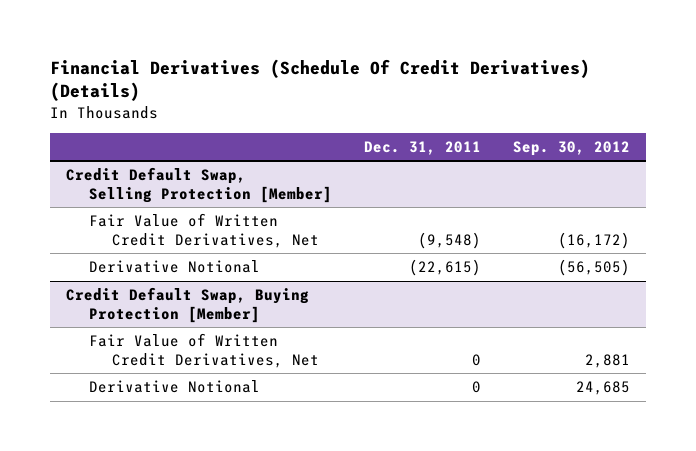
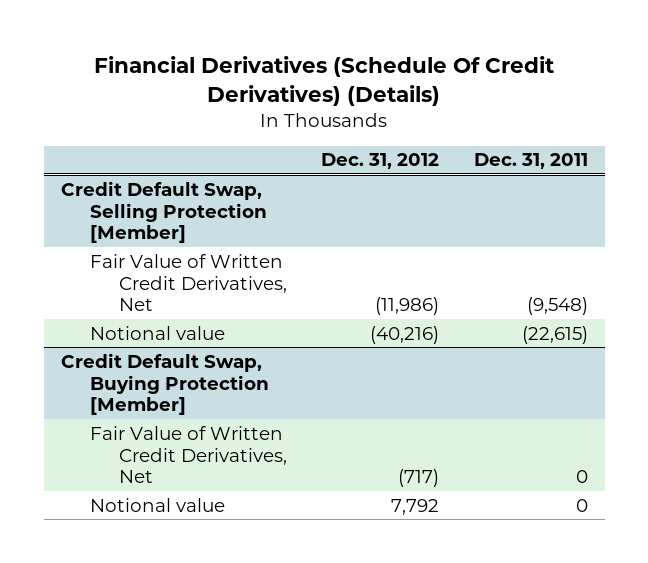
- | Dec. 31, 2011 | Sep. 30, 2012
+ | Dec. 31, 2012 | Dec. 31, 2011
@ Credit Default Swap, Selling Protection [Member]
- Derivative Notional | (22,615) | (56,505)
+ Notional value | (40,216) | (22,615)
@ Credit Default Swap, Buying Protection [Member]
- Derivative Notional | 0 | 24,685
+ Notional value | 7,792 | 0

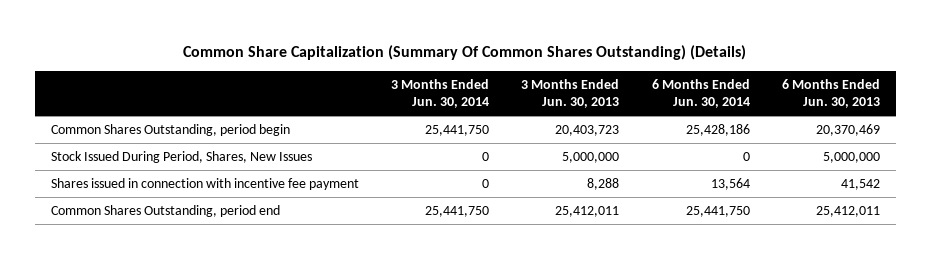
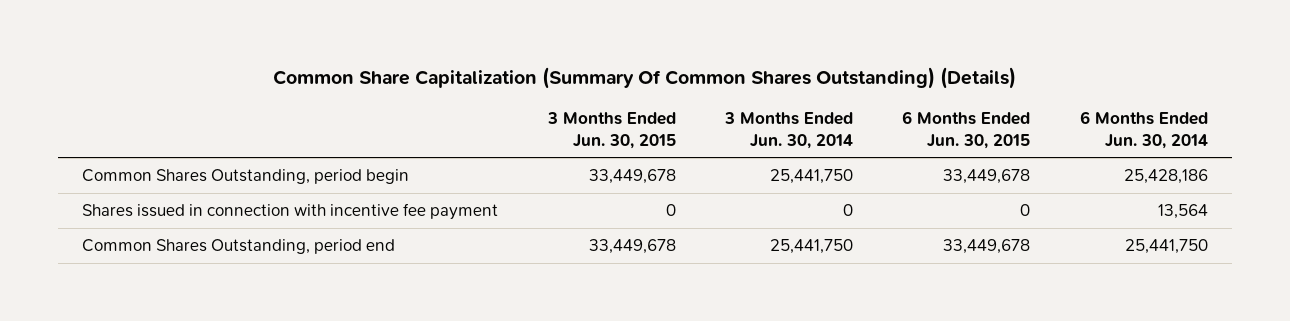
- | 3 Months Ended Jun. 30, 2014 | 3 Months Ended Jun. 30, 2013 | 6 Months Ended Jun. 30, 2014 | 6 Months Ended Jun. 30, 2013
+ | 3 Months Ended Jun. 30, 2015 | 3 Months Ended Jun. 30, 2014 | 6 Months Ended Jun. 30, 2015 | 6 Months Ended Jun. 30, 2014
- Stock Issued During Period, Shares, New Issues | 0 | 5,000,000 | 0 | 5,000,000

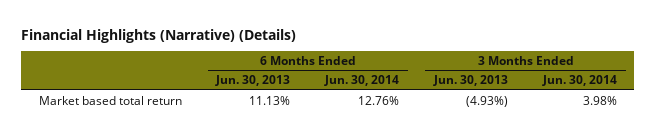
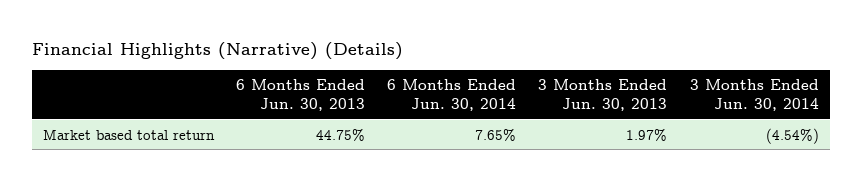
- Market based total return | 11.13% | 12.76% | (4.93%) | 3.98%
+ Market based total return | 44.75% | 7.65% | 1.97% | (4.54%)

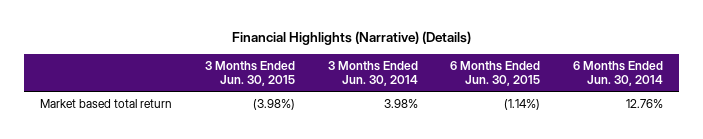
- | 6 Months Ended Jun. 30, 2013 | 6 Months Ended Jun. 30, 2014 | 3 Months Ended Jun. 30, 2013 | 3 Months Ended Jun. 30, 2014
+ | 3 Months Ended Jun. 30, 2015 | 3 Months Ended Jun. 30, 2014 | 6 Months Ended Jun. 30, 2015 | 6 Months Ended Jun. 30, 2014
- Market based total return | 44.75% | 7.65% | 1.97% | (4.54%)
+ Market based total return | (3.98%) | 3.98% | (1.14%) | 12.76%

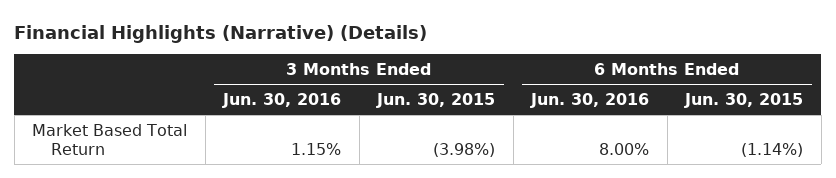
- | 3 Months Ended Jun. 30, 2015 | 3 Months Ended Jun. 30, 2014 | 6 Months Ended Jun. 30, 2015 | 6 Months Ended Jun. 30, 2014
+ | 3 Months Ended Jun. 30, 2016 | 3 Months Ended Jun. 30, 2015 | 6 Months Ended Jun. 30, 2016 | 6 Months Ended Jun. 30, 2015
- Market based total return | (3.98%) | 3.98% | (1.14%) | 12.76%
+ Market Based Total Return | 1.15% | (3.98%) | 8.00% | (1.14%)

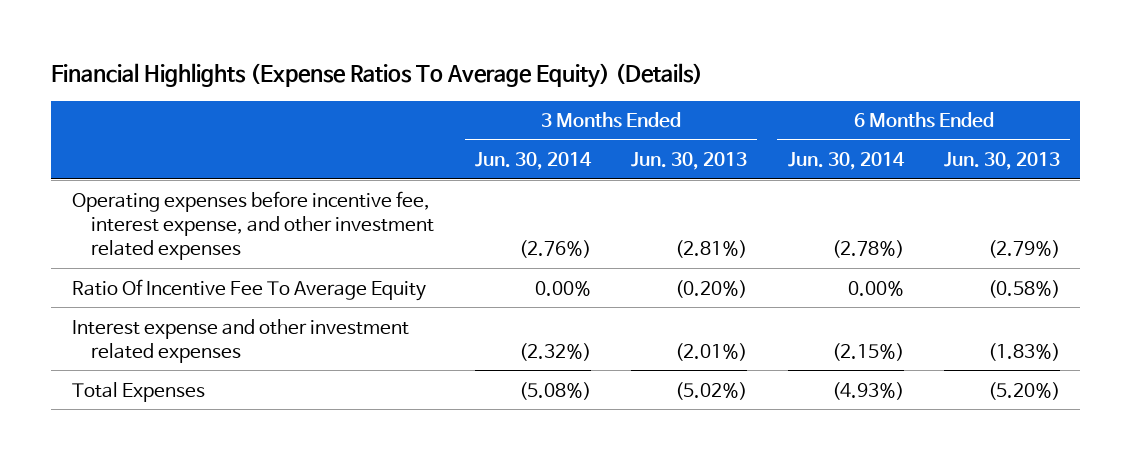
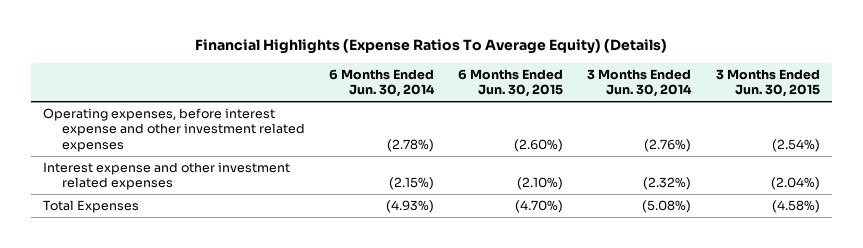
- | 3 Months Ended Jun. 30, 2014 | 3 Months Ended Jun. 30, 2013 | 6 Months Ended Jun. 30, 2014 | 6 Months Ended Jun. 30, 2013
+ | 6 Months Ended Jun. 30, 2014 | 6 Months Ended Jun. 30, 2015 | 3 Months Ended Jun. 30, 2014 | 3 Months Ended Jun. 30, 2015
- Operating expenses before incentive fee, interest expense, and other investment related expenses | (2.76%) | (2.81%) | (2.78%) | (2.79%)
- Ratio Of Incentive Fee To Average Equity | 0.00% | (0.20%) | 0.00% | (0.58%)
+ Operating expenses, before interest expense and other investment related expenses | (2.78%) | (2.60%) | (2.76%) | (2.54%)

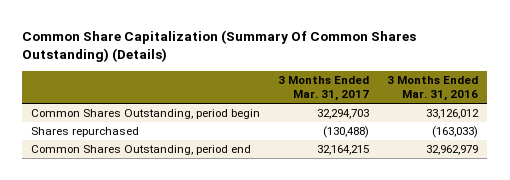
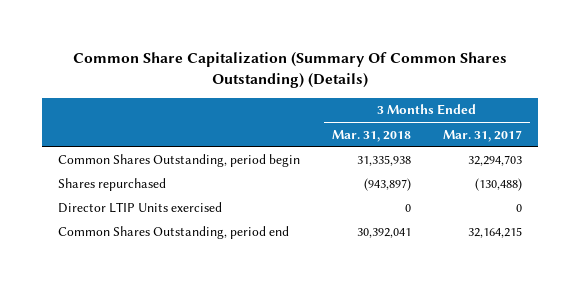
- | 3 Months Ended Mar. 31, 2017 | 3 Months Ended Mar. 31, 2016
+ | 3 Months Ended Mar. 31, 2018 | 3 Months Ended Mar. 31, 2017
+ Director LTIP Units exercised | 0 | 0

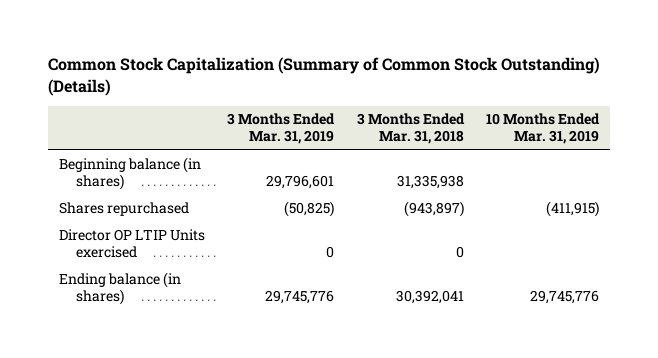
- Common Share Capitalization (Summary Of Common Shares Outstanding) (Details)
+ Common Stock Capitalization (Summary of Common Stock Outstanding) (Details)
- | 3 Months Ended Mar. 31, 2018 | 3 Months Ended Mar. 31, 2017
+ | 3 Months Ended Mar. 31, 2019 | 3 Months Ended Mar. 31, 2018 | 10 Months Ended Mar. 31, 2019
- Common Shares Outstanding, period begin | 31,335,938 | 32,294,703
+ Beginning balance (in shares) | 29,796,601 | 31,335,938 |
- Director LTIP Units exercised | 0 | 0
- Common Shares Outstanding, period end | 30,392,041 | 32,164,215
+ Director OP LTIP Units exercised | 0 | 0 |
+ Ending balance (in shares) | 29,745,776 | 30,392,041 | 29,745,776

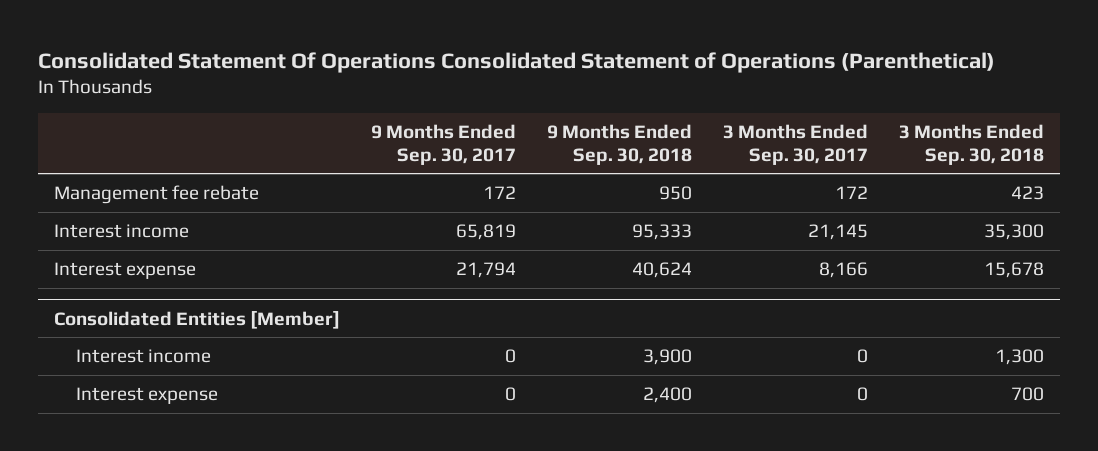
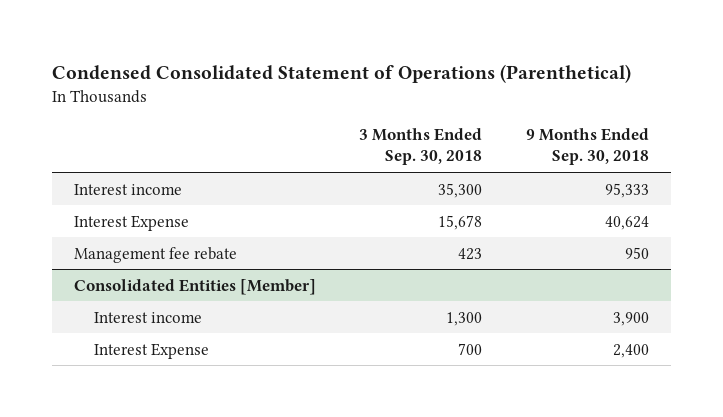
- Consolidated Statement Of Operations Consolidated Statement of Operations (Parenthetical)
+ Condensed Consolidated Statement of Operations (Parenthetical)
- | 9 Months Ended Sep. 30, 2017 | 9 Months Ended Sep. 30, 2018 | 3 Months Ended Sep. 30, 2017 | 3 Months Ended Sep. 30, 2018
+ | 3 Months Ended Sep. 30, 2018 | 9 Months Ended Sep. 30, 2018
- Interest expense | 21,794 | 40,624 | 8,166 | 15,678
+ Interest Expense | 15,678 | 40,624
moved down: Management fee rebate | 423 | 950
@ Consolidated Entities [Member]
- Interest expense | 0 | 2,400 | 0 | 700
+ Interest Expense | 700 | 2,400

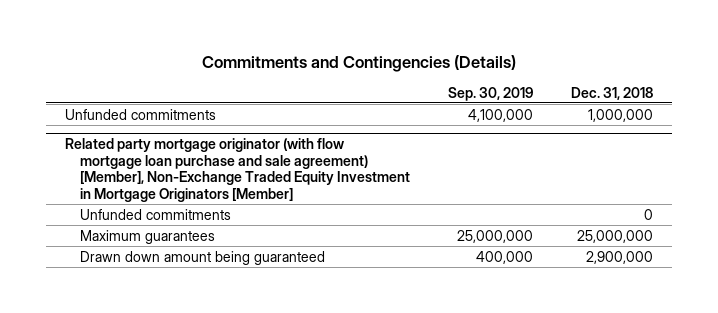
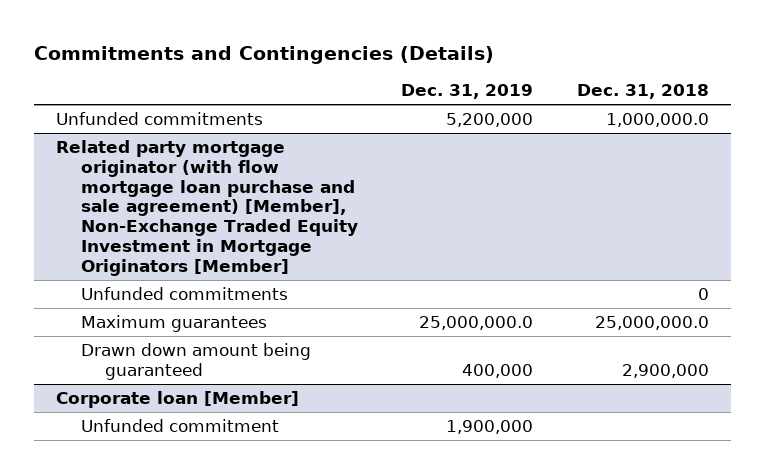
- | Sep. 30, 2019 | Dec. 31, 2018
+ | Dec. 31, 2019 | Dec. 31, 2018
- Unfunded commitments | 4,100,000 | 1,000,000
+ Unfunded commitments | 5,200,000 | 1,000,000.0
@ Related party mortgage originator (with flow mortgage loan purchase and sale agreement) [Member], Non-Exchange Traded Equity Investment in Mortgage Originators [Member]
- Maximum guarantees | 25,000,000 | 25,000,000
+ Maximum guarantees | 25,000,000.0 | 25,000,000.0
+ Corporate loan [Member]
+ Unfunded commitment | 1,900,000 |

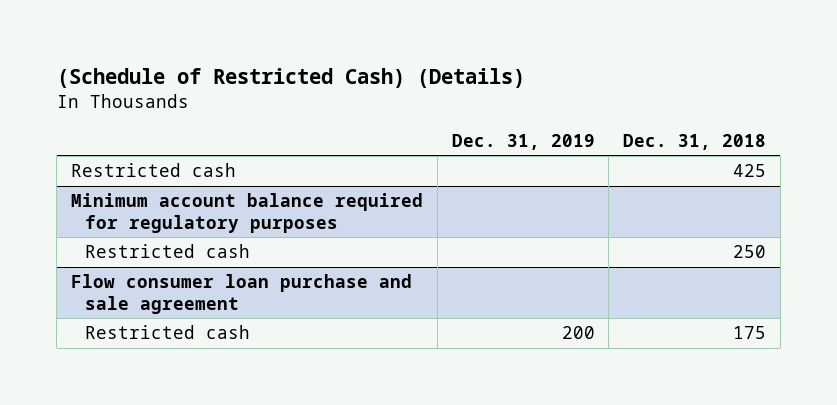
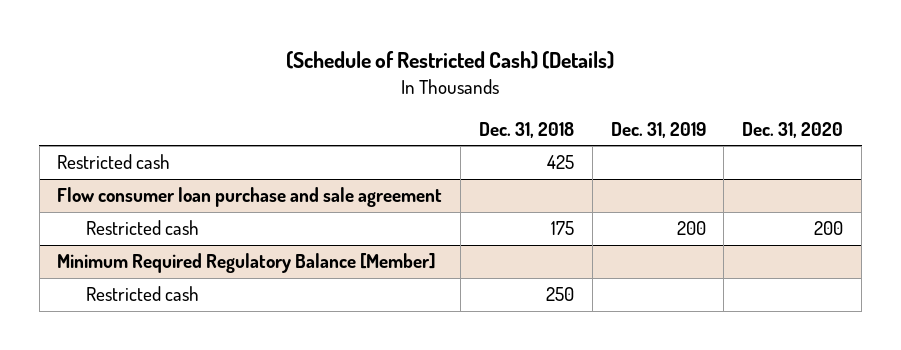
- | Dec. 31, 2019 | Dec. 31, 2018
+ | Dec. 31, 2018 | Dec. 31, 2019 | Dec. 31, 2020
- Minimum account balance required for regulatory purposes
- Restricted cash | | 250
+ Minimum Required Regulatory Balance [Member]
+ Restricted cash | 250 | |

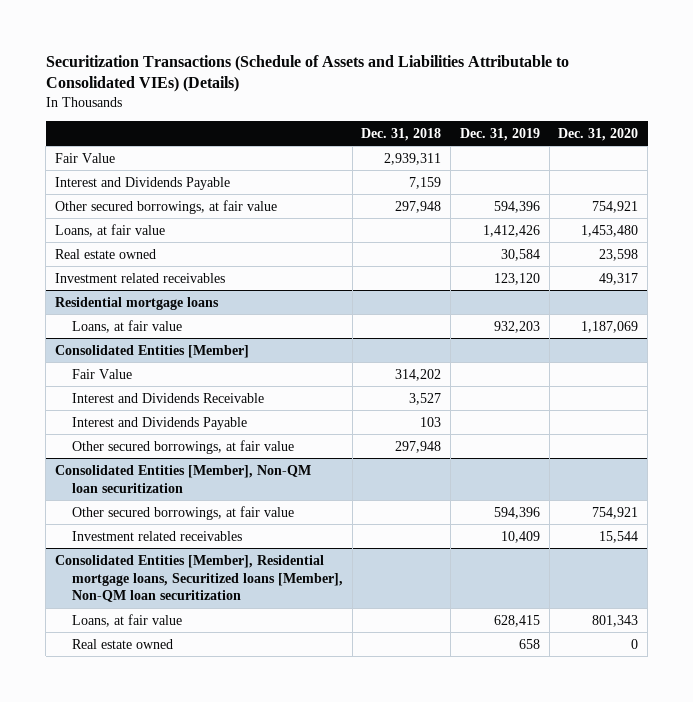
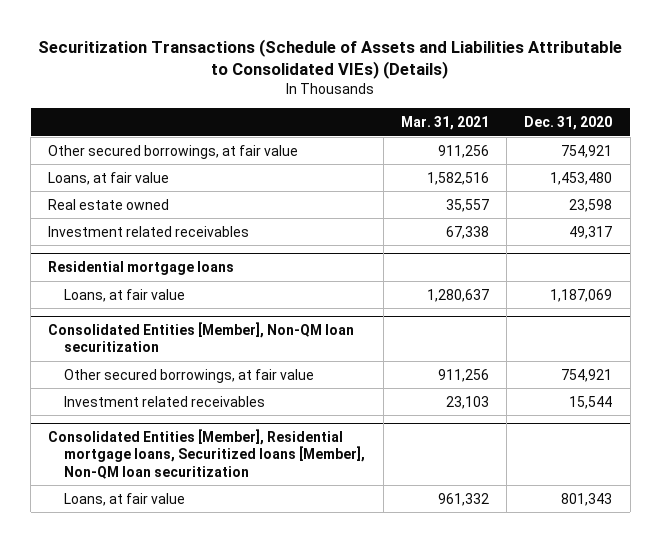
- | Dec. 31, 2018 | Dec. 31, 2019 | Dec. 31, 2020
+ | Mar. 31, 2021 | Dec. 31, 2020
- Fair Value | 2,939,311 | |
- Interest and Dividends Payable | 7,159 | |
- Consolidated Entities [Member]
- Fair Value | 314,202 | |
- Interest and Dividends Receivable | 3,527 | |
- Interest and Dividends Payable | 103 | |
- Other secured borrowings, at fair value | 297,948 | |
@ Consolidated Entities [Member], Residential mortgage loans, Securitized loans [Member], Non-QM loan securitization
- Real estate owned | | 658 | 0

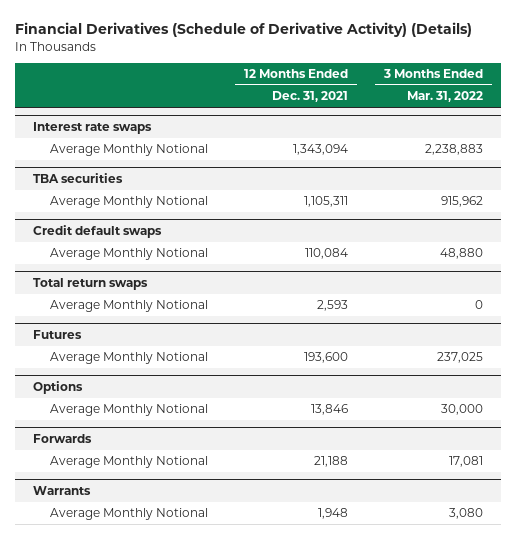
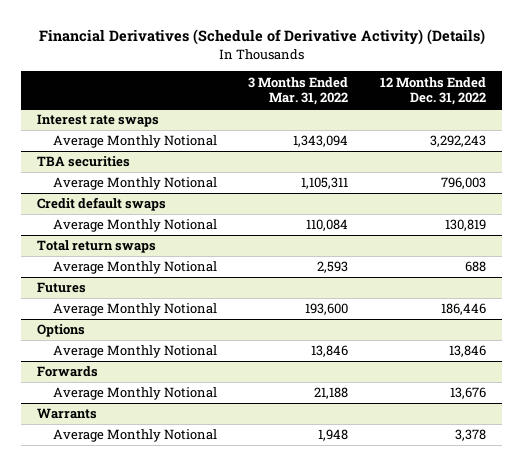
- | 12 Months Ended Dec. 31, 2021 | 3 Months Ended Mar. 31, 2022
+ | 3 Months Ended Mar. 31, 2022 | 12 Months Ended Dec. 31, 2022
@ Interest rate swaps
- Average Monthly Notional | 1,343,094 | 2,238,883
+ Average Monthly Notional | 1,343,094 | 3,292,243
@ TBA securities
- Average Monthly Notional | 1,105,311 | 915,962
+ Average Monthly Notional | 1,105,311 | 796,003
@ Credit default swaps
- Average Monthly Notional | 110,084 | 48,880
+ Average Monthly Notional | 110,084 | 130,819
@ Total return swaps
- Average Monthly Notional | 2,593 | 0
+ Average Monthly Notional | 2,593 | 688
@ Futures
- Average Monthly Notional | 193,600 | 237,025
+ Average Monthly Notional | 193,600 | 186,446
@ Options
- Average Monthly Notional | 13,846 | 30,000
+ Average Monthly Notional | 13,846 | 13,846
@ Forwards
- Average Monthly Notional | 21,188 | 17,081
+ Average Monthly Notional | 21,188 | 13,676
@ Warrants
- Average Monthly Notional | 1,948 | 3,080
+ Average Monthly Notional | 1,948 | 3,378

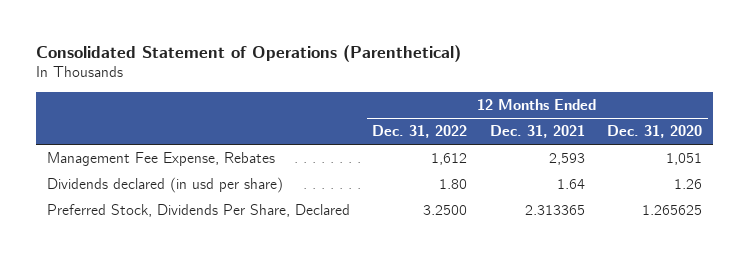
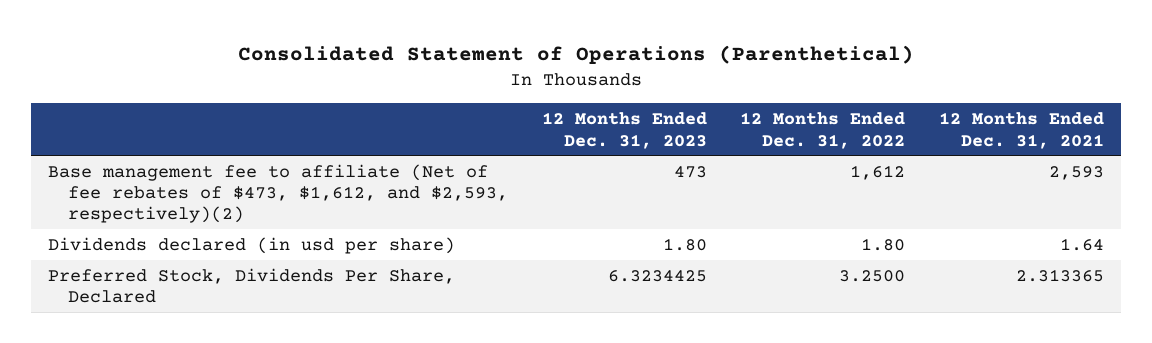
- | 12 Months Ended Dec. 31, 2022 | 12 Months Ended Dec. 31, 2021 | 12 Months Ended Dec. 31, 2020
+ | 12 Months Ended Dec. 31, 2023 | 12 Months Ended Dec. 31, 2022 | 12 Months Ended Dec. 31, 2021
- Management Fee Expense, Rebates | 1,612 | 2,593 | 1,051
+ Base management fee to affiliate (Net of fee rebates of $473, $1,612, and $2,593, respectively)(2) | 473 | 1,612 | 2,593

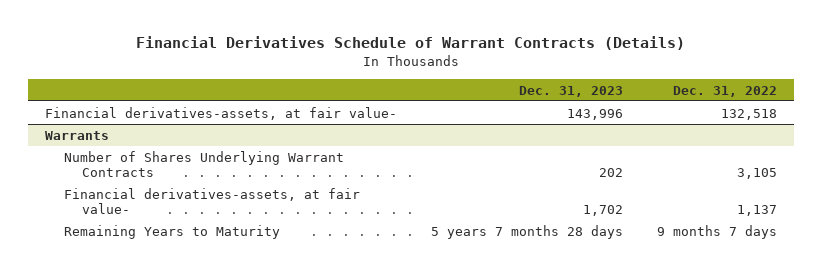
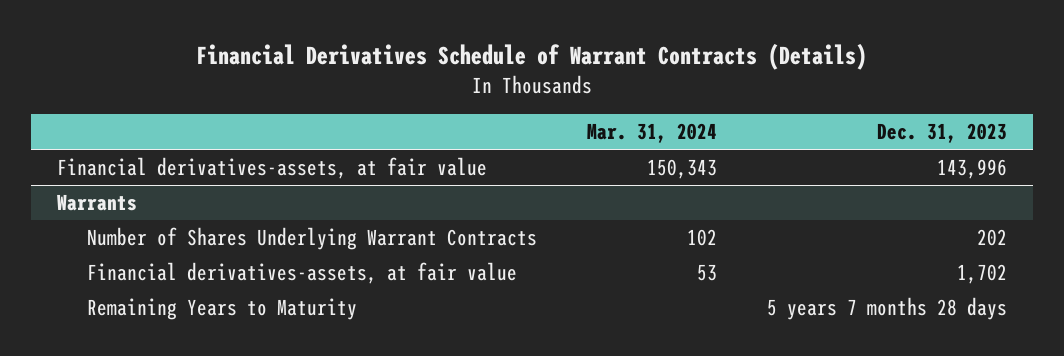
- | Dec. 31, 2023 | Dec. 31, 2022
+ | Mar. 31, 2024 | Dec. 31, 2023
- Financial derivatives-assets, at fair value- | 143,996 | 132,518
+ Financial derivatives-assets, at fair value | 150,343 | 143,996
@ Warrants
- Financial derivatives-assets, at fair value- | 1,702 | 1,137
+ Financial derivatives-assets, at fair value | 53 | 1,702

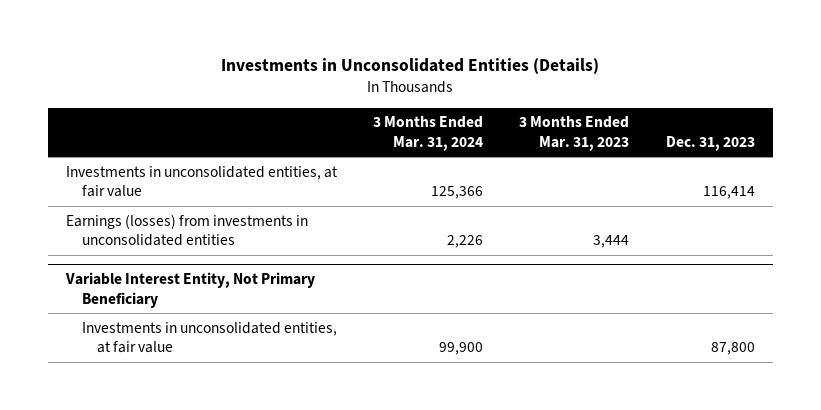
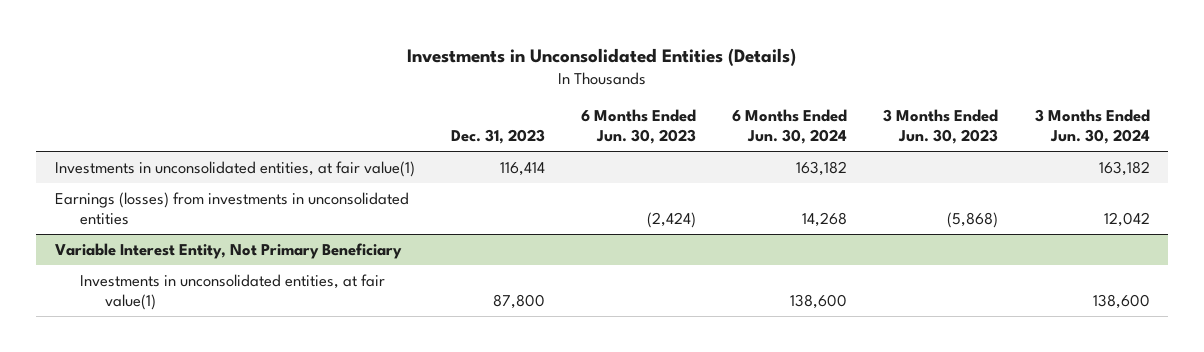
- | 3 Months Ended Mar. 31, 2024 | 3 Months Ended Mar. 31, 2023 | Dec. 31, 2023
+ | Dec. 31, 2023 | 6 Months Ended Jun. 30, 2023 | 6 Months Ended Jun. 30, 2024 | 3 Months Ended Jun. 30, 2023 | 3 Months Ended Jun. 30, 2024
- Investments in unconsolidated entities, at fair value | 125,366 | | 116,414
+ Investments in unconsolidated entities, at fair value(1) | 116,414 | | 163,182 | | 163,182
@ Variable Interest Entity, Not Primary Beneficiary
- Investments in unconsolidated entities, at fair value | 99,900 | | 87,800
+ Investments in unconsolidated entities, at fair value(1) | 87,800 | | 138,600 | | 138,600

